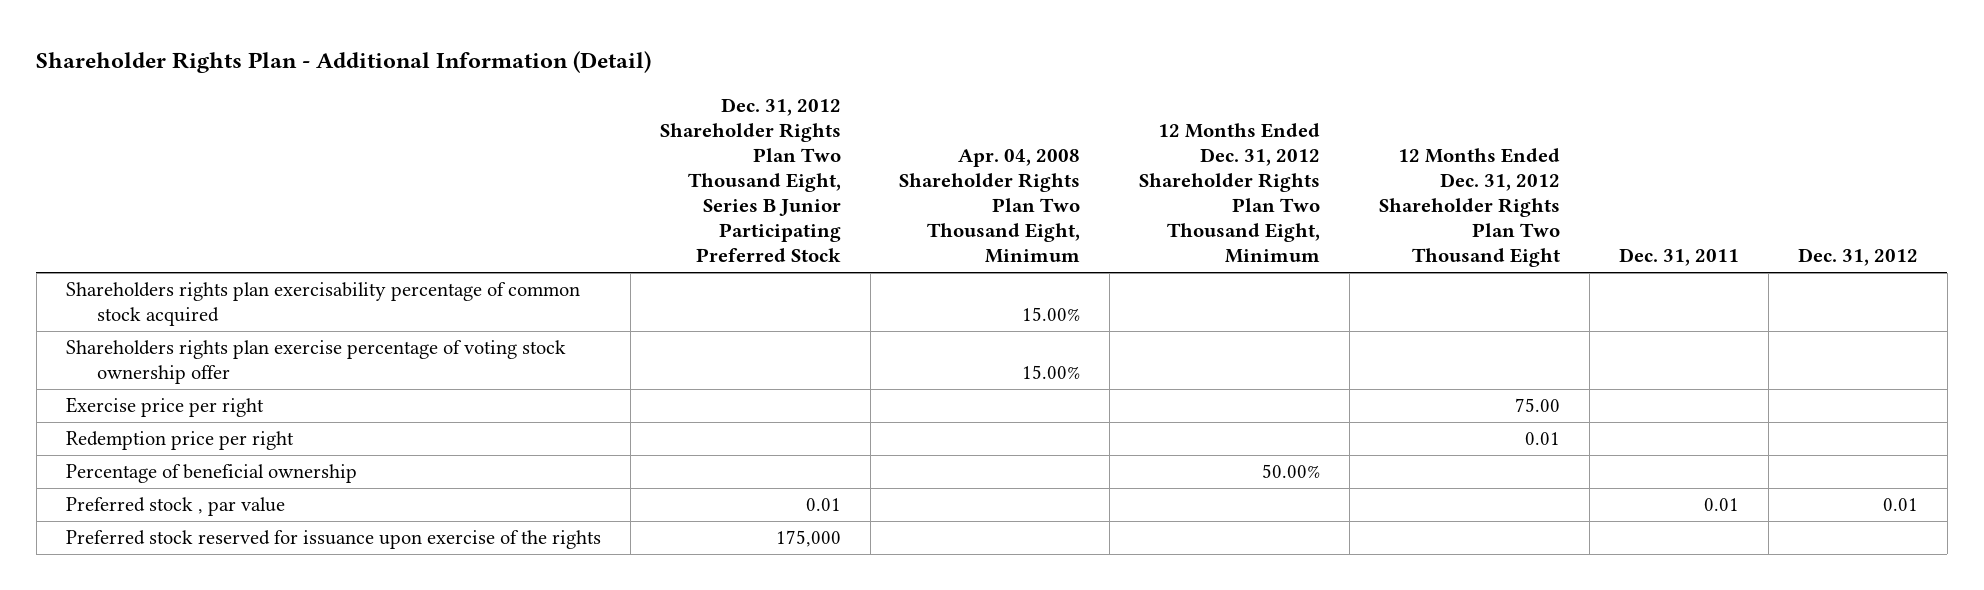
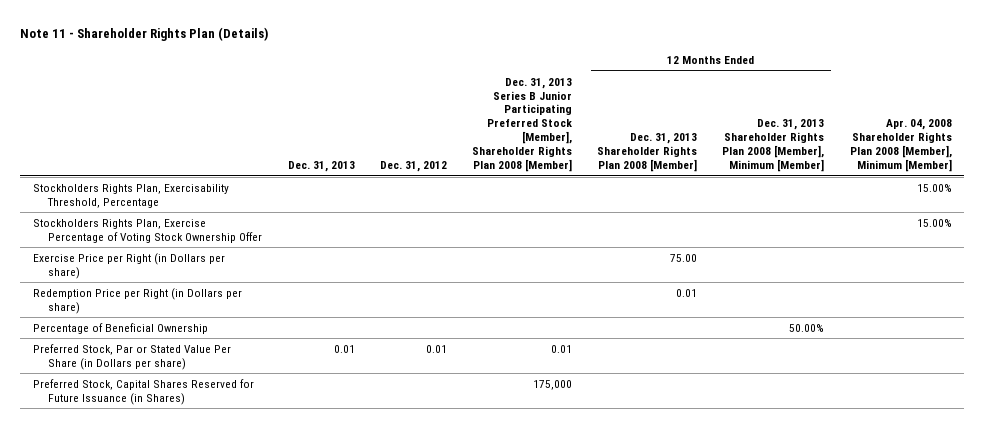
- Shareholder Rights Plan - Additional Information (Detail)
+ Note 11 - Shareholder Rights Plan (Details)
- | Dec. 31, 2012 Shareholder Rights Plan Two Thousand Eight, Series B Junior Participating Preferred Stock | Apr. 04, 2008 Shareholder Rights Plan Two Thousand Eight, Minimum | 12 Months Ended Dec. 31, 2012 Shareholder Rights Plan Two Thousand Eight, Minimum | 12 Months Ended Dec. 31, 2012 Shareholder Rights Plan Two Thousand Eight | Dec. 31, 2011 | Dec. 31, 2012
+ | Dec. 31, 2013 | Dec. 31, 2012 | Dec. 31, 2013 Series B Junior Participating Preferred Stock [Member], Shareholder Rights Plan 2008 [Member] | 12 Months Ended Dec. 31, 2013 Shareholder Rights Plan 2008 [Member] | 12 Months Ended Dec. 31, 2013 Shareholder Rights Plan 2008 [Member], Minimum [Member] | Apr. 04, 2008 Shareholder Rights Plan 2008 [Member], Minimum [Member]
- Shareholders rights plan exercisability percentage of common stock acquired | | 15.00% | | | |
- Shareholders rights plan exercise percentage of voting stock ownership offer | | 15.00% | | | |
- Exercise price per right | | | | 75.00 | |
- Redemption price per right | | | | 0.01 | |
- Percentage of beneficial ownership | | | 50.00% | | |
- Preferred stock , par value | 0.01 | | | | 0.01 | 0.01
- Preferred stock reserved for issuance upon exercise of the rights | 175,000 | | | | |
+ Stockholders Rights Plan, Exercisability Threshold, Percentage | | | | | | 15.00%
+ Stockholders Rights Plan, Exercise Percentage of Voting Stock Ownership Offer | | | | | | 15.00%
+ Exercise Price per Right (in Dollars per share) | | | | 75.00 | |
+ Redemption Price per Right (in Dollars per share) | | | | 0.01 | |
+ Percentage of Beneficial Ownership | | | | | 50.00% |
+ Preferred Stock, Par or Stated Value Per Share (in Dollars per share) | 0.01 | 0.01 | 0.01 | | |
+ Preferred Stock, Capital Shares Reserved for Future Issuance (in Shares) | | | 175,000 | | |

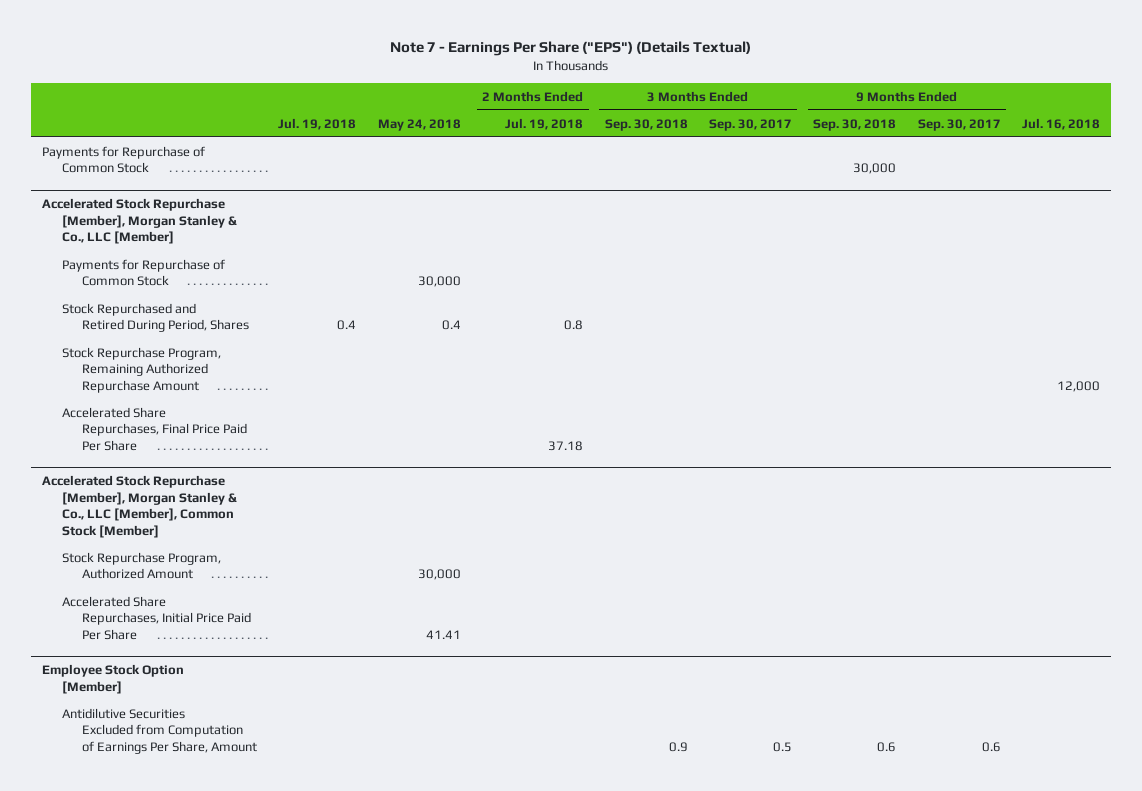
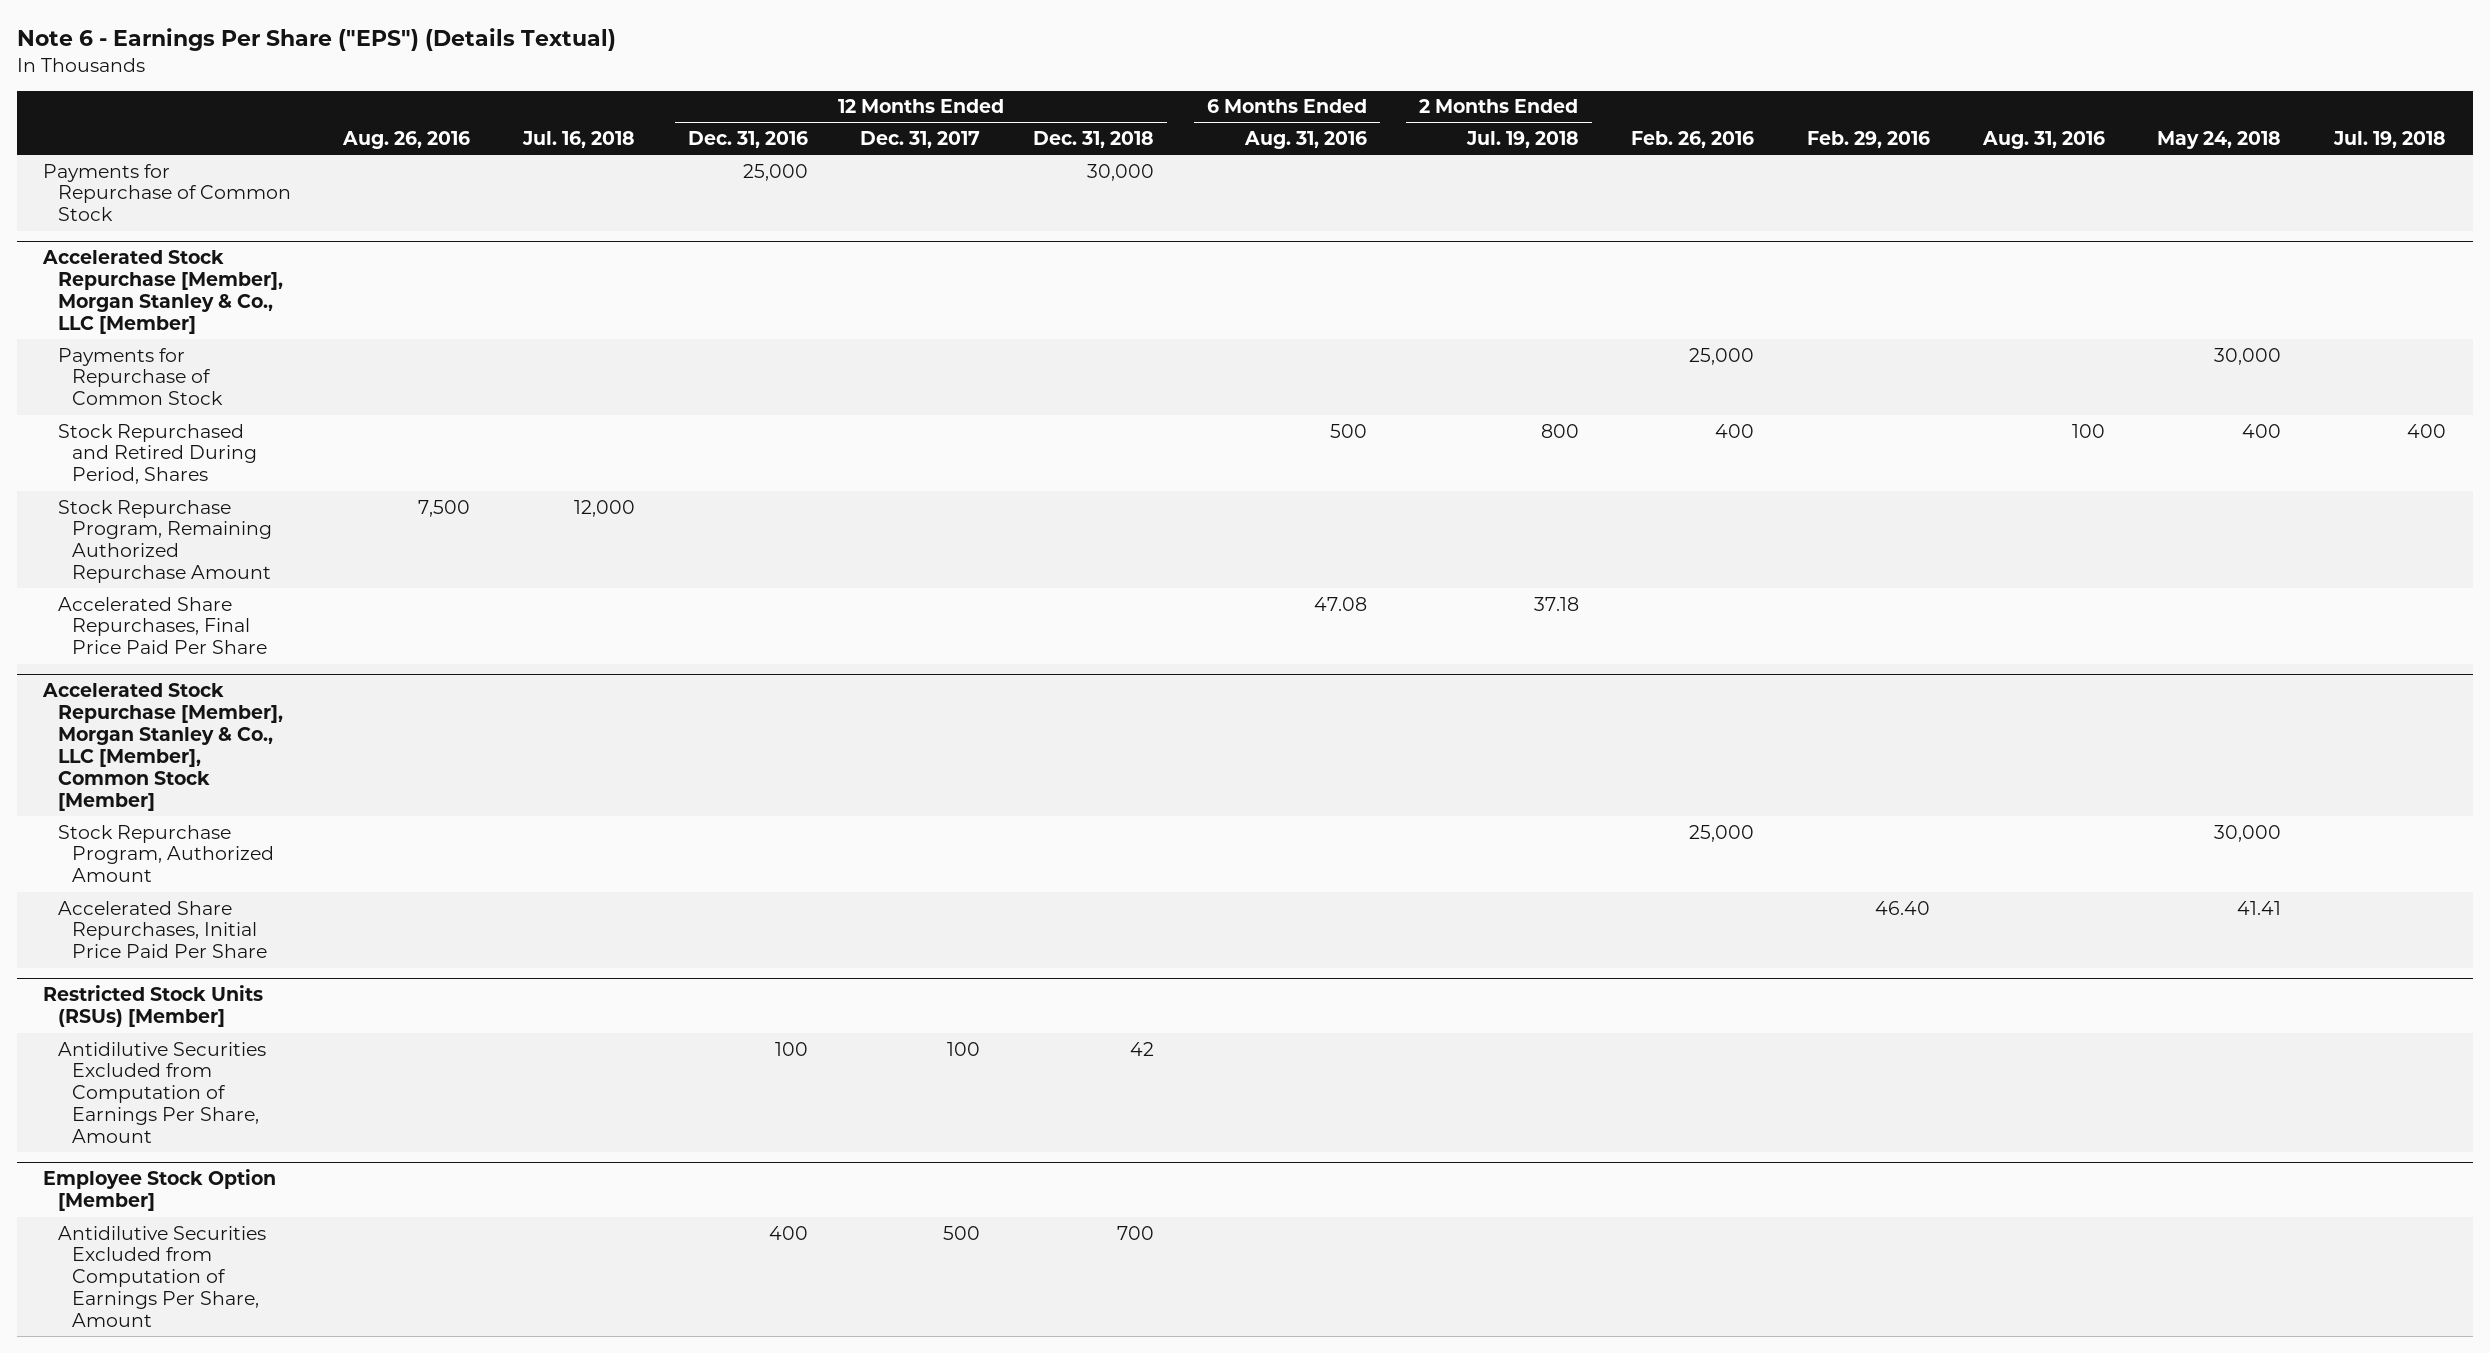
- Note 7 - Earnings Per Share ("EPS") (Details Textual)
+ Note 6 - Earnings Per Share ("EPS") (Details Textual)
- | Jul. 19, 2018 | May 24, 2018 | 2 Months Ended Jul. 19, 2018 | 3 Months Ended Sep. 30, 2018 | 3 Months Ended Sep. 30, 2017 | 9 Months Ended Sep. 30, 2018 | 9 Months Ended Sep. 30, 2017 | Jul. 16, 2018
+ | Aug. 26, 2016 | Jul. 16, 2018 | 12 Months Ended Dec. 31, 2016 | 12 Months Ended Dec. 31, 2017 | 12 Months Ended Dec. 31, 2018 | 6 Months Ended Aug. 31, 2016 | 2 Months Ended Jul. 19, 2018 | Feb. 26, 2016 | Feb. 29, 2016 | Aug. 31, 2016 | May 24, 2018 | Jul. 19, 2018
@ Accelerated Stock Repurchase [Member], Morgan Stanley & Co., LLC [Member]
- Stock Repurchased and Retired During Period, Shares | 0.4 | 0.4 | 0.8 | | | | |
+ Stock Repurchased and Retired During Period, Shares | | | | | | 500 | 800 | 400 | | 100 | 400 | 400
+ Restricted Stock Units (RSUs) [Member]
+ Antidilutive Securities Excluded from Computation of Earnings Per Share, Amount | | | 100 | 100 | 42 | | | | | | |

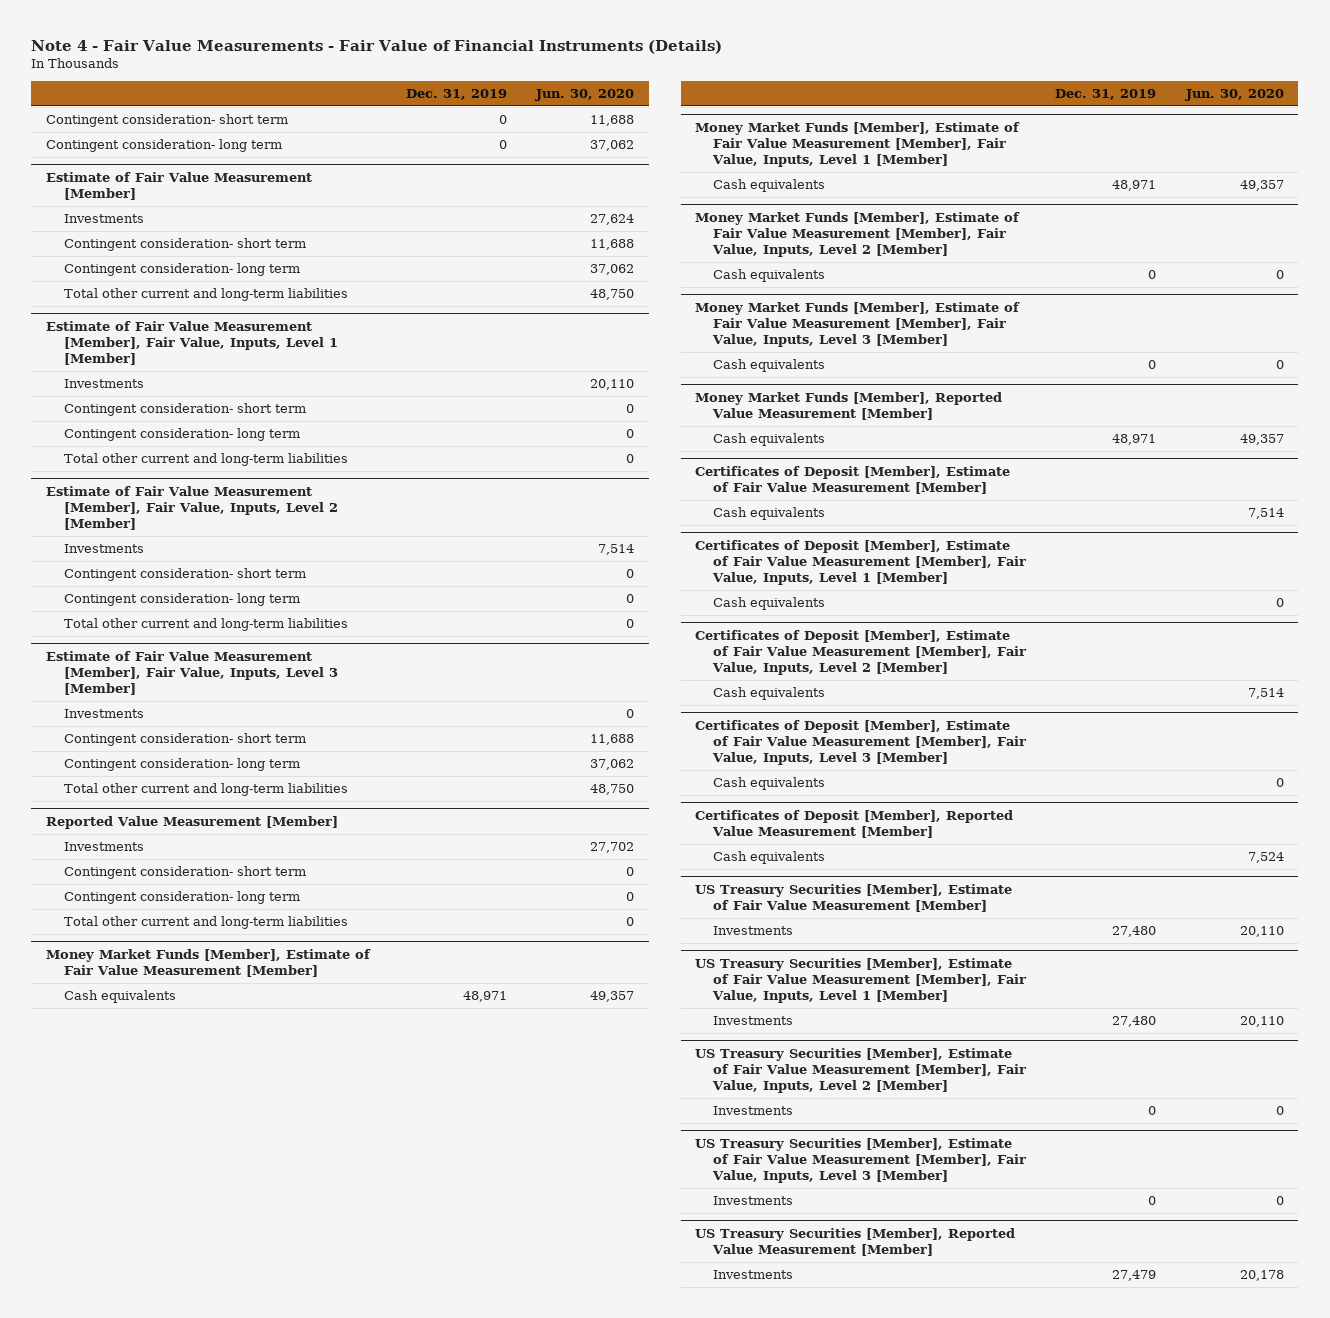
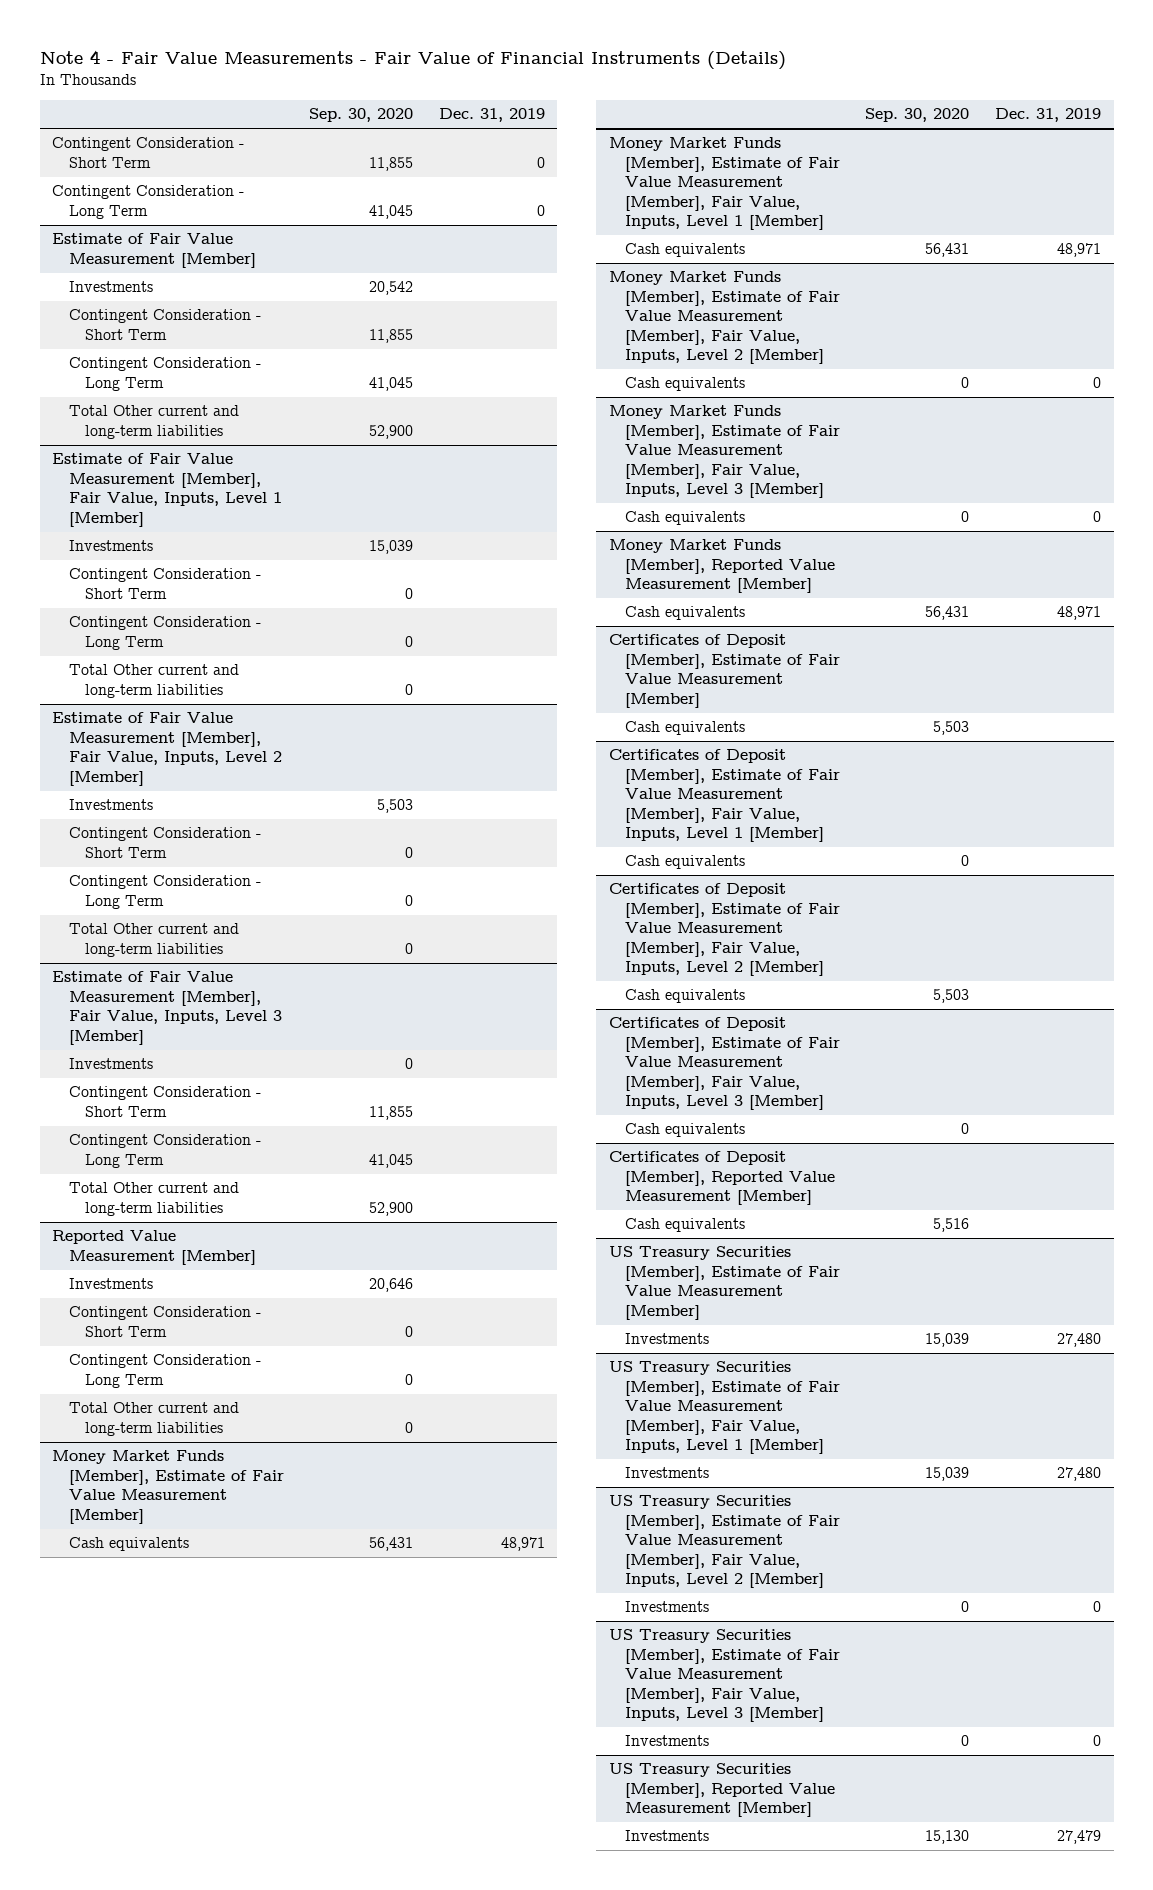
- | Dec. 31, 2019 | Jun. 30, 2020
+ | Sep. 30, 2020 | Dec. 31, 2019
- Contingent consideration- short term | 0 | 11,688
- Contingent consideration- long term | 0 | 37,062
+ Contingent Consideration - Short Term | 11,855 | 0
+ Contingent Consideration - Long Term | 41,045 | 0
@ Estimate of Fair Value Measurement [Member]
- Contingent consideration- short term | | 11,688
- Contingent consideration- long term | | 37,062
- Total other current and long-term liabilities | | 48,750
+ Contingent Consideration - Short Term | 11,855 |
+ Contingent Consideration - Long Term | 41,045 |
+ Total Other current and long-term liabilities | 52,900 |
@ Estimate of Fair Value Measurement [Member], Fair Value, Inputs, Level 1 [Member]
- Contingent consideration- short term | | 0
- Contingent consideration- long term | | 0
- Total other current and long-term liabilities | | 0
+ Contingent Consideration - Short Term | 0 |
+ Contingent Consideration - Long Term | 0 |
+ Total Other current and long-term liabilities | 0 |
@ Estimate of Fair Value Measurement [Member], Fair Value, Inputs, Level 2 [Member]
- Contingent consideration- short term | | 0
- Contingent consideration- long term | | 0
- Total other current and long-term liabilities | | 0
+ Contingent Consideration - Short Term | 0 |
+ Contingent Consideration - Long Term | 0 |
+ Total Other current and long-term liabilities | 0 |
@ Estimate of Fair Value Measurement [Member], Fair Value, Inputs, Level 3 [Member]
- Contingent consideration- short term | | 11,688
- Contingent consideration- long term | | 37,062
- Total other current and long-term liabilities | | 48,750
+ Contingent Consideration - Short Term | 11,855 |
+ Contingent Consideration - Long Term | 41,045 |
+ Total Other current and long-term liabilities | 52,900 |
@ Reported Value Measurement [Member]
- Contingent consideration- short term | | 0
- Contingent consideration- long term | | 0
- Total other current and long-term liabilities | | 0
+ Contingent Consideration - Short Term | 0 |
+ Contingent Consideration - Long Term | 0 |
+ Total Other current and long-term liabilities | 0 |

